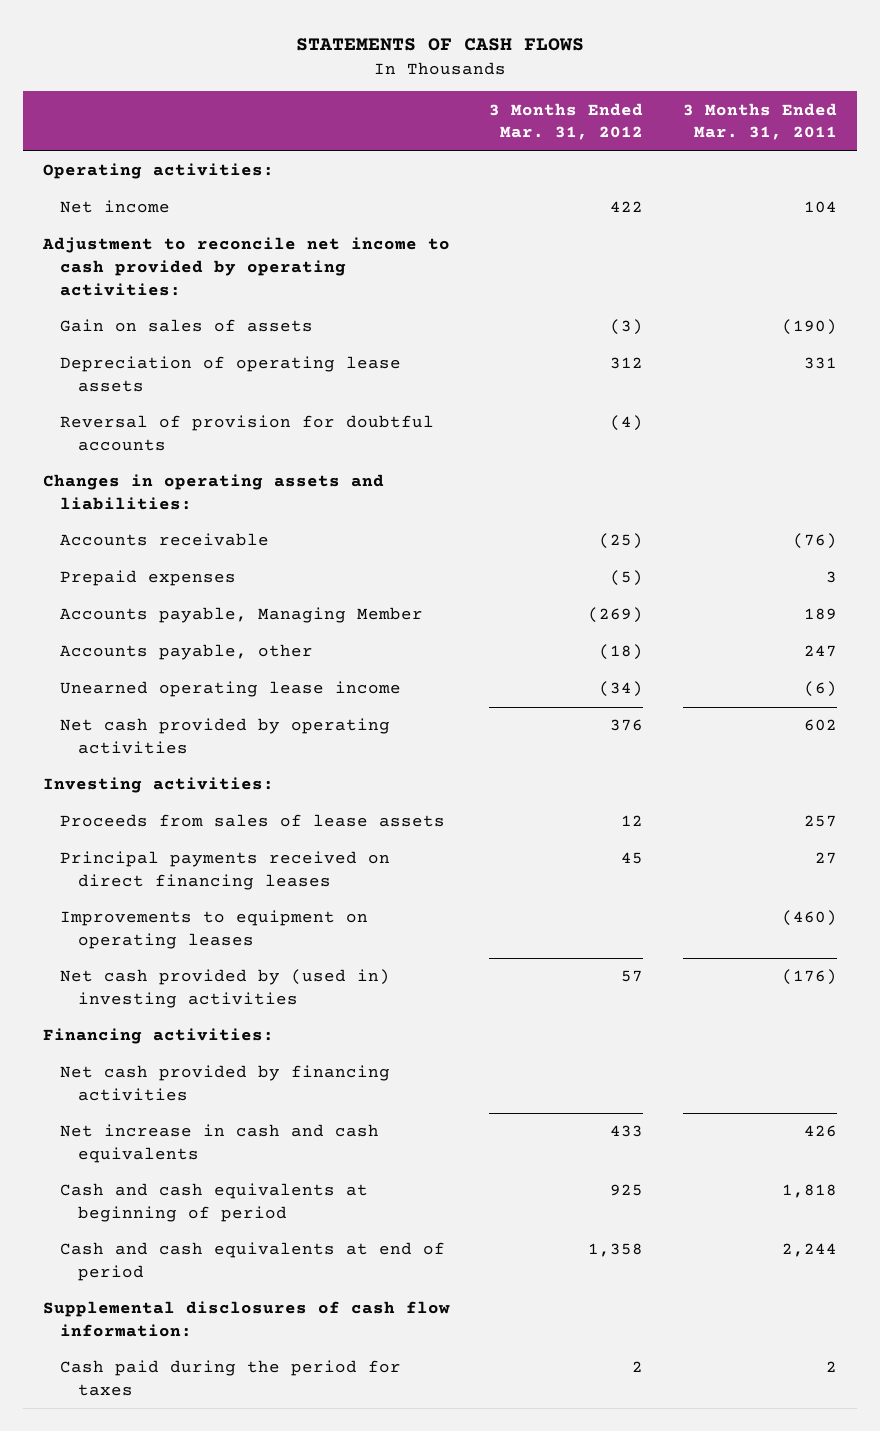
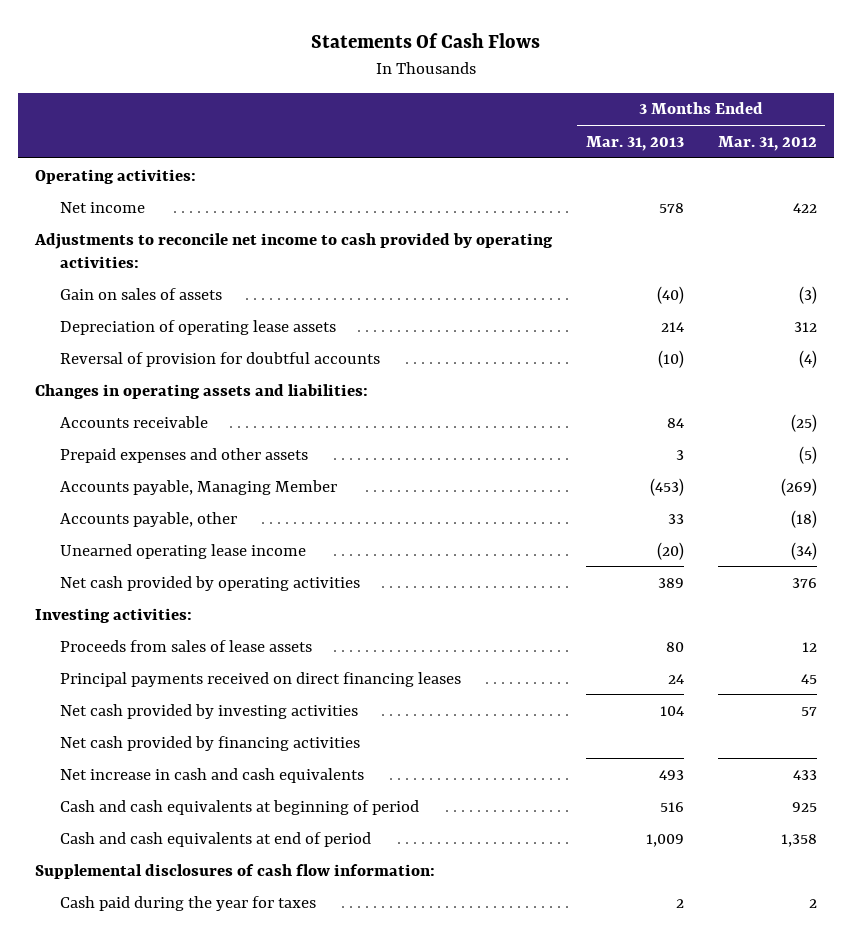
- STATEMENTS OF CASH FLOWS
+ Statements Of Cash Flows
- | 3 Months Ended Mar. 31, 2012 | 3 Months Ended Mar. 31, 2011
+ | 3 Months Ended Mar. 31, 2013 | 3 Months Ended Mar. 31, 2012
- Adjustment to reconcile net income to cash provided by operating activities:
+ Adjustments to reconcile net income to cash provided by operating activities:
- Prepaid expenses | (5) | 3
+ Prepaid expenses and other assets | 3 | (5)
- Improvements to equipment on operating leases | | (460)
- Net cash provided by (used in) investing activities | 57 | (176)
- Financing activities:
+ Net cash provided by investing activities | 104 | 57
- Cash paid during the period for taxes | 2 | 2
+ Cash paid during the year for taxes | 2 | 2

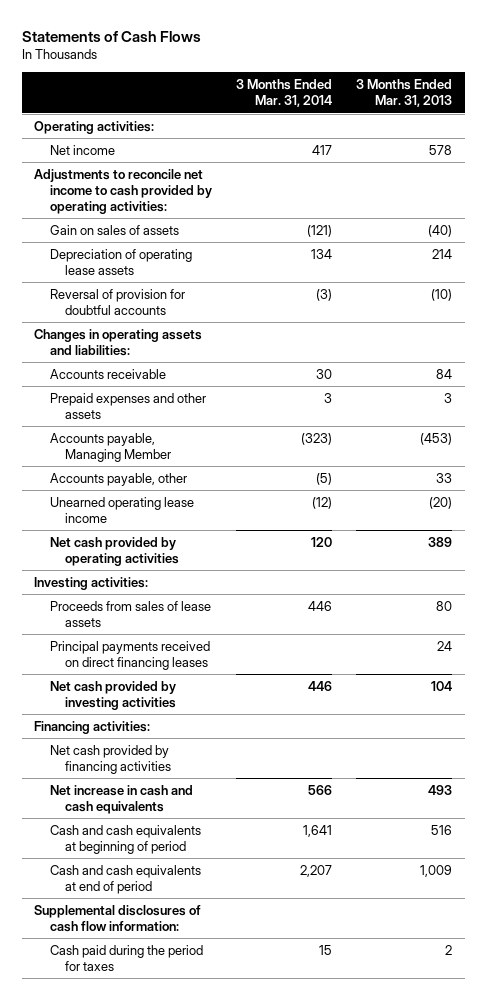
- Statements Of Cash Flows
+ Statements of Cash Flows
- | 3 Months Ended Mar. 31, 2013 | 3 Months Ended Mar. 31, 2012
+ | 3 Months Ended Mar. 31, 2014 | 3 Months Ended Mar. 31, 2013
+ Financing activities:
- Cash paid during the year for taxes | 2 | 2
+ Cash paid during the period for taxes | 15 | 2

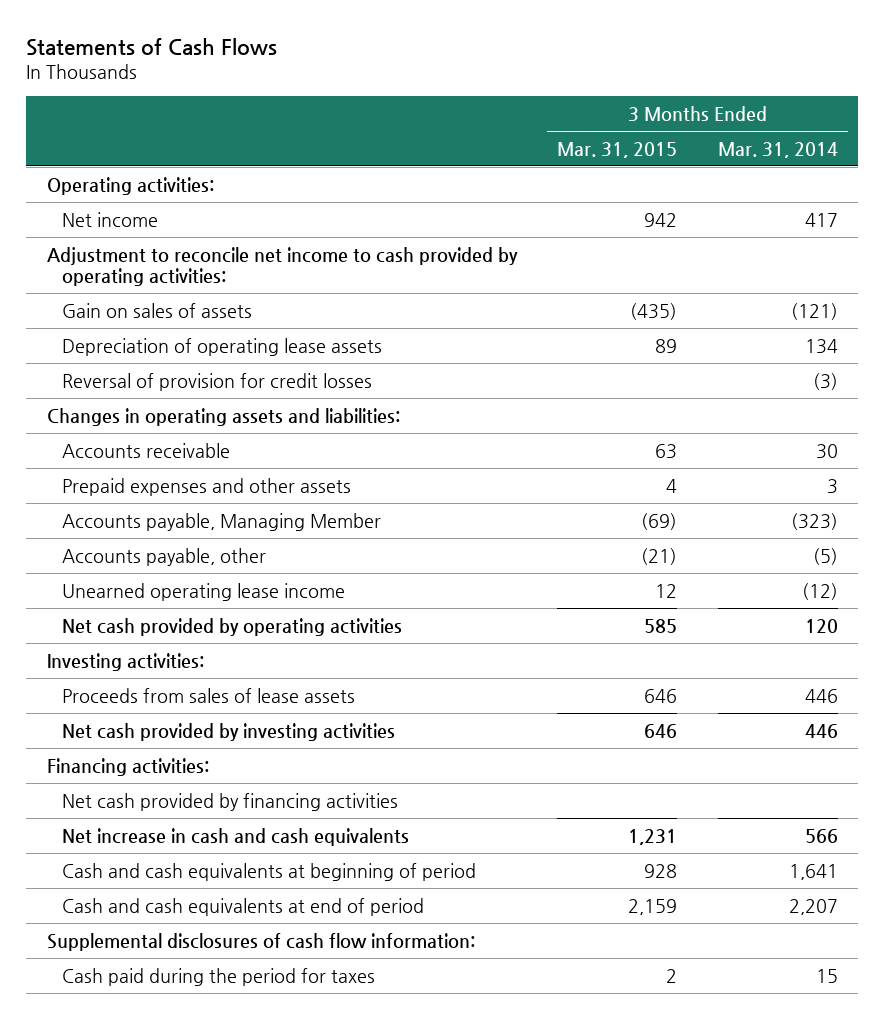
- | 3 Months Ended Mar. 31, 2014 | 3 Months Ended Mar. 31, 2013
+ | 3 Months Ended Mar. 31, 2015 | 3 Months Ended Mar. 31, 2014
- Adjustments to reconcile net income to cash provided by operating activities:
+ Adjustment to reconcile net income to cash provided by operating activities:
- Reversal of provision for doubtful accounts | (3) | (10)
+ Reversal of provision for credit losses | | (3)
- Principal payments received on direct financing leases | | 24

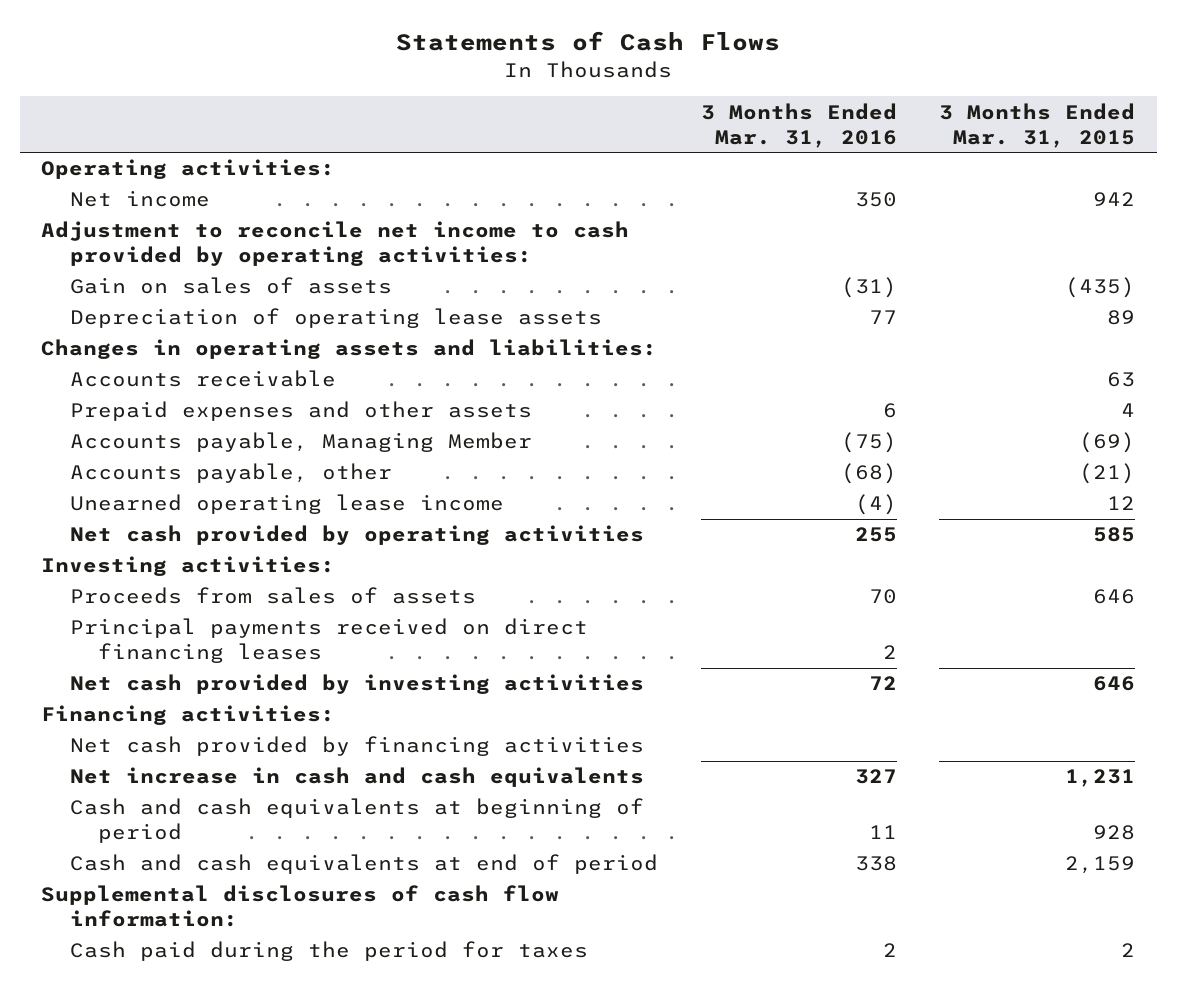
- | 3 Months Ended Mar. 31, 2015 | 3 Months Ended Mar. 31, 2014
+ | 3 Months Ended Mar. 31, 2016 | 3 Months Ended Mar. 31, 2015
- Reversal of provision for credit losses | | (3)
- Proceeds from sales of lease assets | 646 | 446
+ Proceeds from sales of assets | 70 | 646
+ Principal payments received on direct financing leases | 2 |

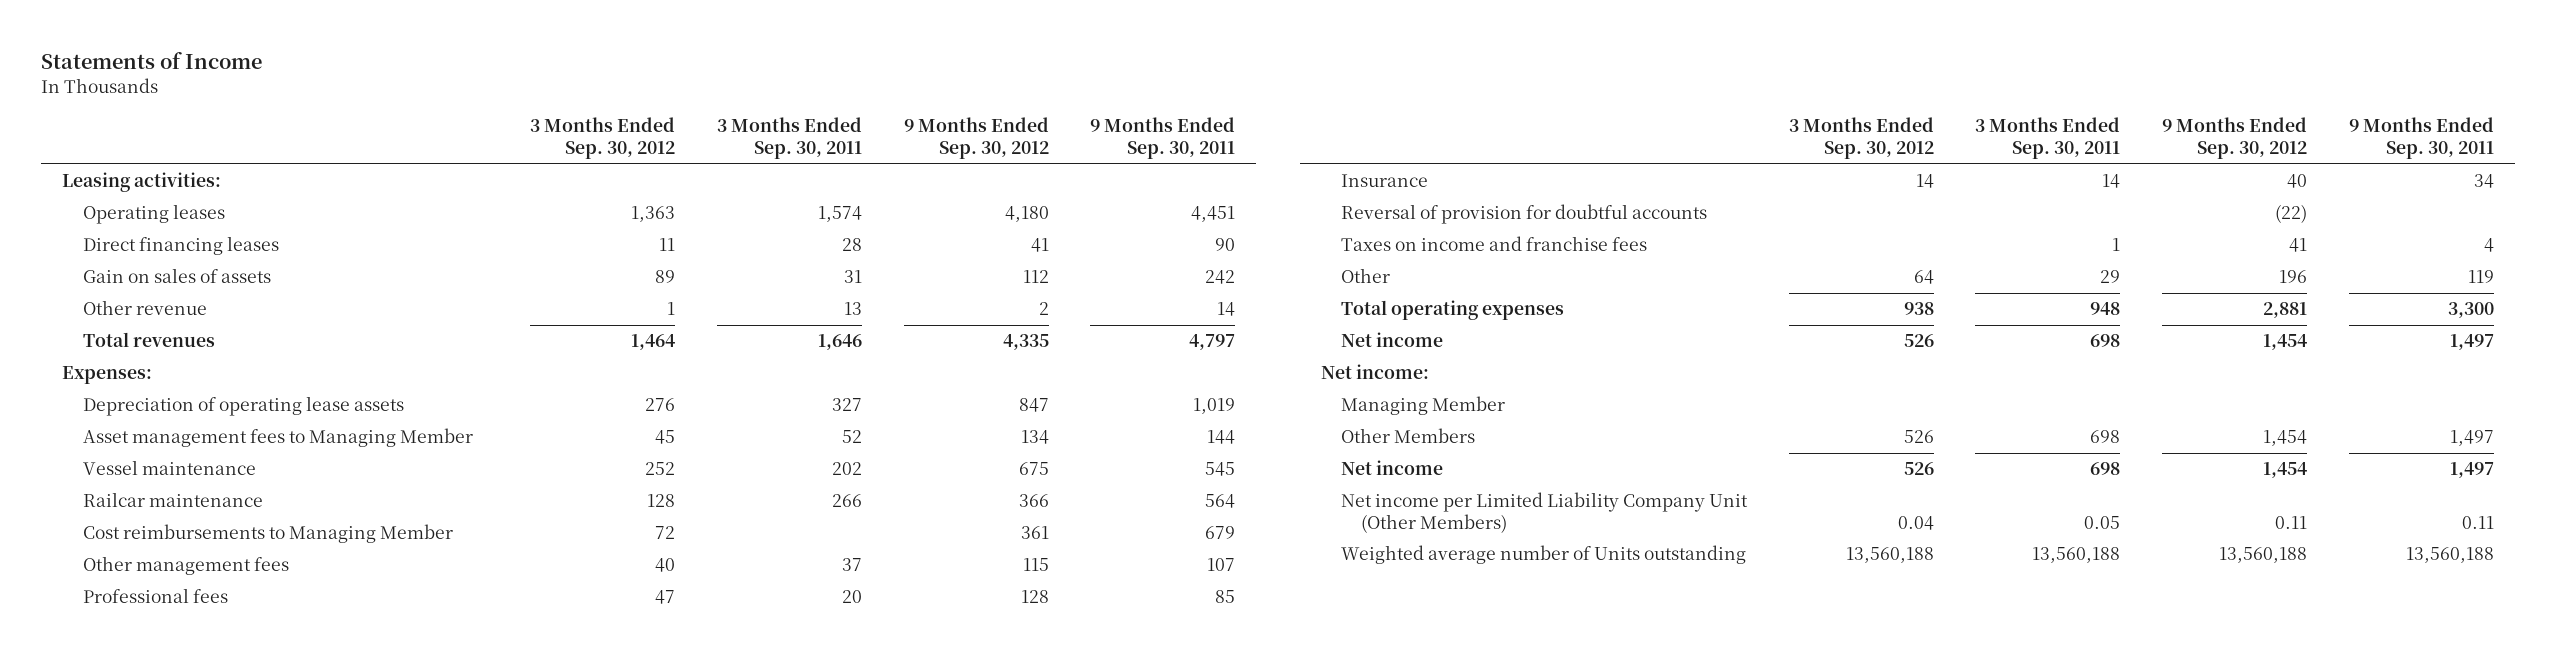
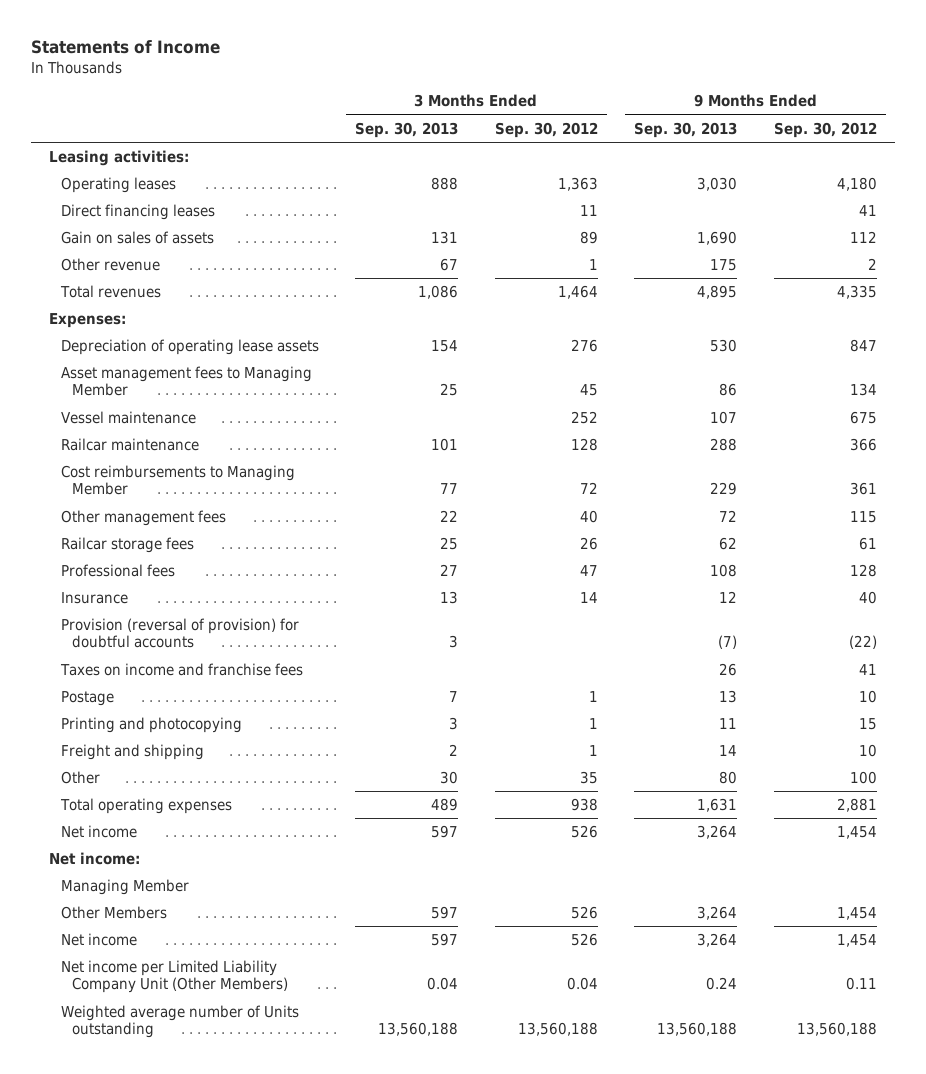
- | 3 Months Ended Sep. 30, 2012 | 3 Months Ended Sep. 30, 2011 | 9 Months Ended Sep. 30, 2012 | 9 Months Ended Sep. 30, 2011
+ | 3 Months Ended Sep. 30, 2013 | 3 Months Ended Sep. 30, 2012 | 9 Months Ended Sep. 30, 2013 | 9 Months Ended Sep. 30, 2012
+ Railcar storage fees | 25 | 26 | 62 | 61
- Reversal of provision for doubtful accounts | | | (22) |
+ Provision (reversal of provision) for doubtful accounts | 3 | | (7) | (22)
- Other | 64 | 29 | 196 | 119
+ Postage | 7 | 1 | 13 | 10
+ Printing and photocopying | 3 | 1 | 11 | 15
+ Freight and shipping | 2 | 1 | 14 | 10
+ Other | 30 | 35 | 80 | 100

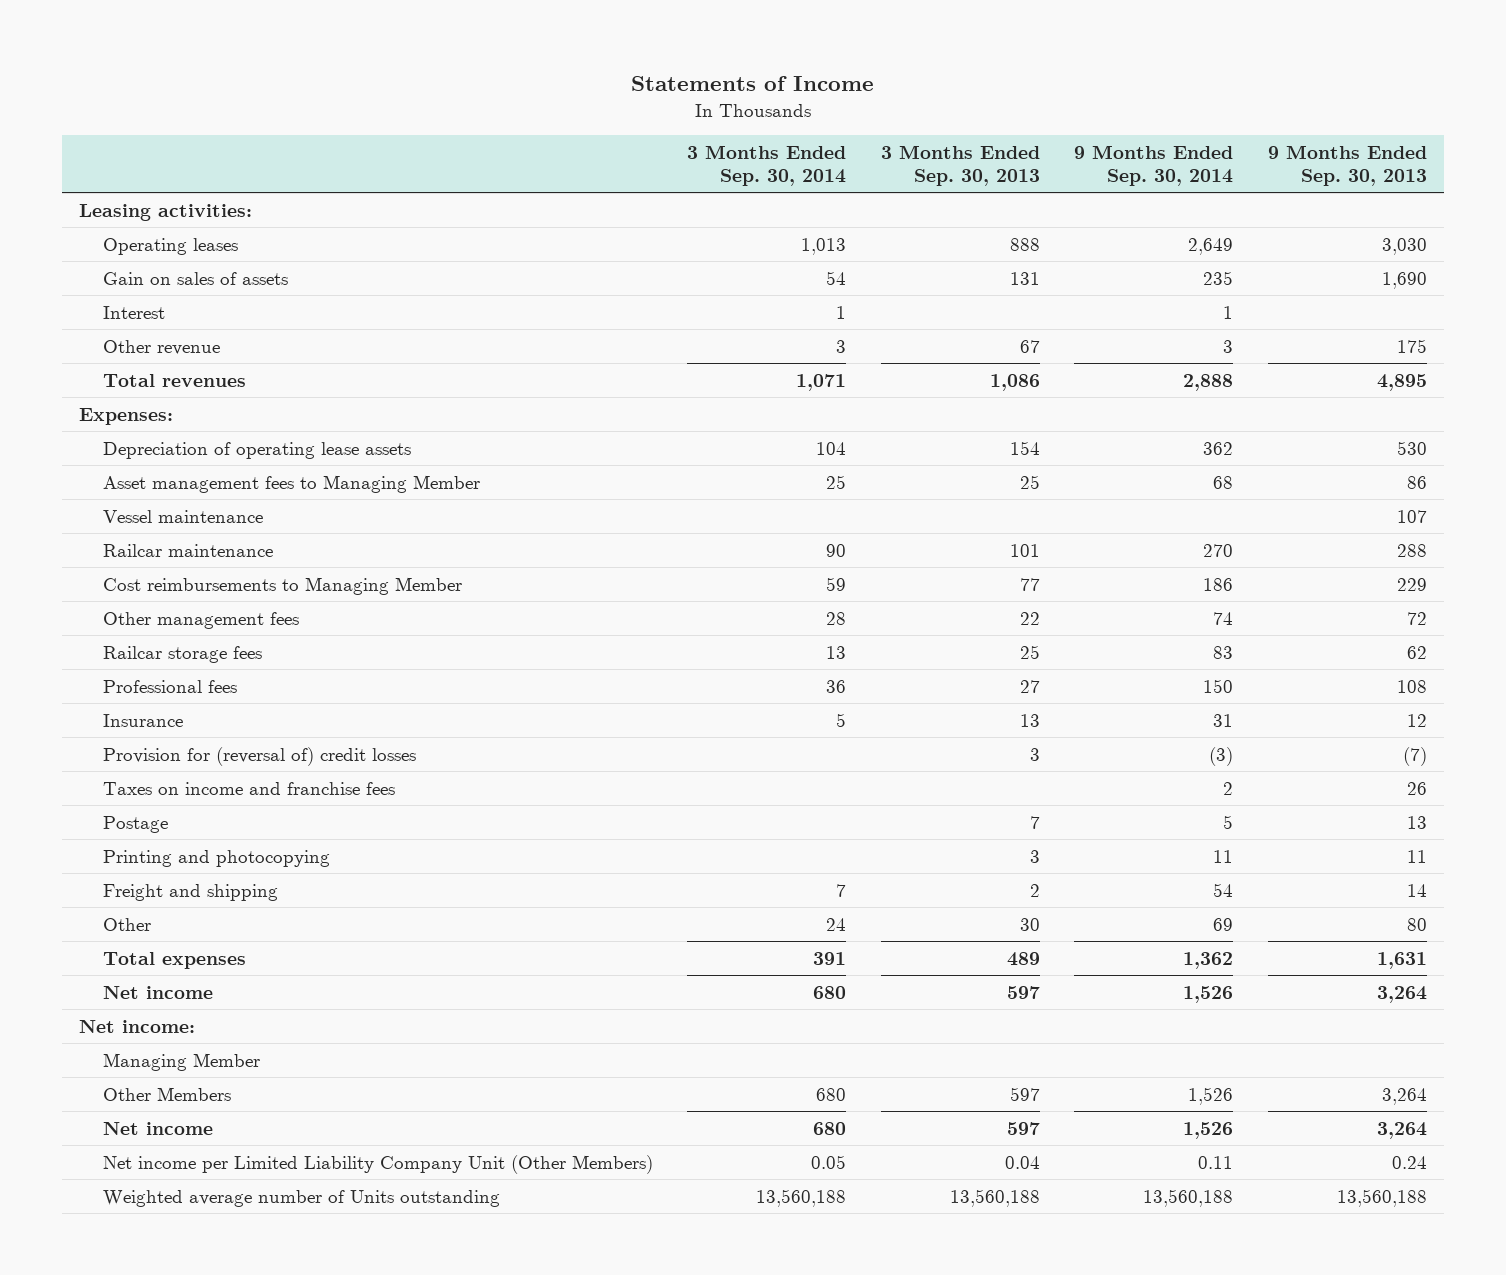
- | 3 Months Ended Sep. 30, 2013 | 3 Months Ended Sep. 30, 2012 | 9 Months Ended Sep. 30, 2013 | 9 Months Ended Sep. 30, 2012
+ | 3 Months Ended Sep. 30, 2014 | 3 Months Ended Sep. 30, 2013 | 9 Months Ended Sep. 30, 2014 | 9 Months Ended Sep. 30, 2013
- Direct financing leases | | 11 | | 41
+ Interest | 1 | | 1 |
- Provision (reversal of provision) for doubtful accounts | 3 | | (7) | (22)
+ Provision for (reversal of) credit losses | | 3 | (3) | (7)
- Total operating expenses | 489 | 938 | 1,631 | 2,881
+ Total expenses | 391 | 489 | 1,362 | 1,631

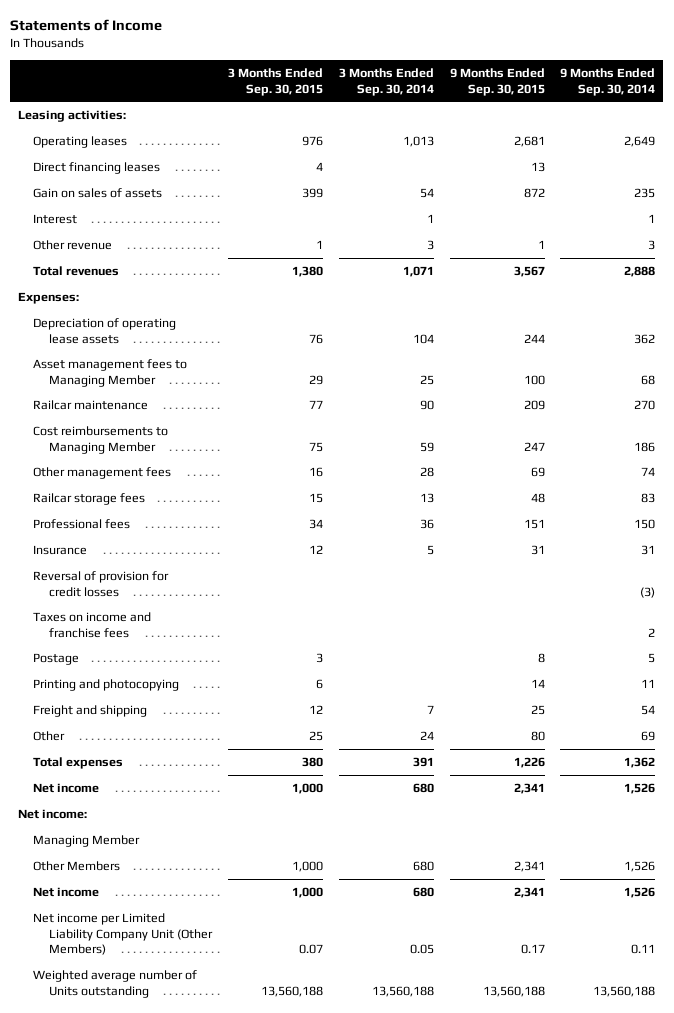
- | 3 Months Ended Sep. 30, 2014 | 3 Months Ended Sep. 30, 2013 | 9 Months Ended Sep. 30, 2014 | 9 Months Ended Sep. 30, 2013
+ | 3 Months Ended Sep. 30, 2015 | 3 Months Ended Sep. 30, 2014 | 9 Months Ended Sep. 30, 2015 | 9 Months Ended Sep. 30, 2014
+ Direct financing leases | 4 | | 13 |
- Vessel maintenance | | | | 107
- Provision for (reversal of) credit losses | | 3 | (3) | (7)
+ Reversal of provision for credit losses | | | | (3)

